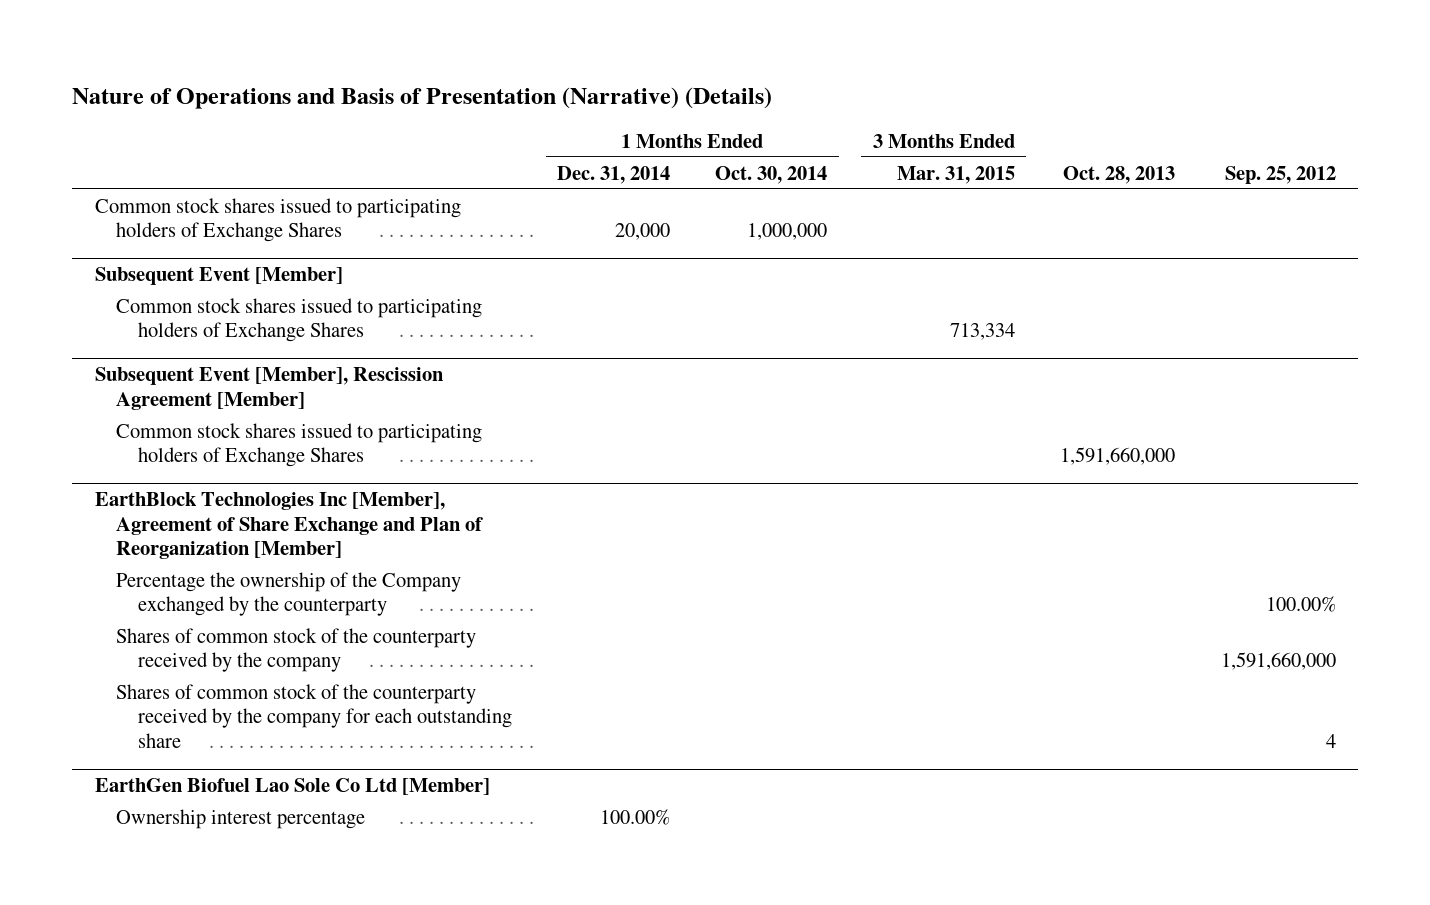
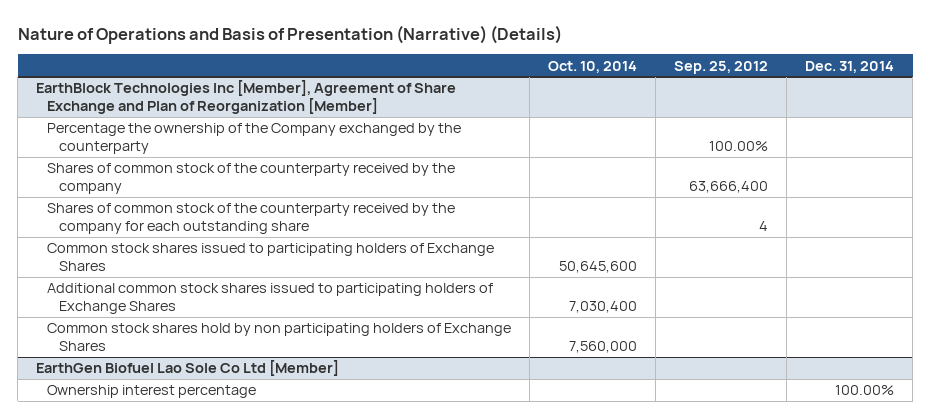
- | 1 Months Ended Dec. 31, 2014 | 1 Months Ended Oct. 30, 2014 | 3 Months Ended Mar. 31, 2015 | Oct. 28, 2013 | Sep. 25, 2012
+ | Oct. 10, 2014 | Sep. 25, 2012 | Dec. 31, 2014
- Common stock shares issued to participating holders of Exchange Shares | 20,000 | 1,000,000 | | |
- Subsequent Event [Member]
- Common stock shares issued to participating holders of Exchange Shares | | | 713,334 | |
- Subsequent Event [Member], Rescission Agreement [Member]
- Common stock shares issued to participating holders of Exchange Shares | | | | 1,591,660,000 |
@ EarthBlock Technologies Inc [Member], Agreement of Share Exchange and Plan of Reorganization [Member]
- Shares of common stock of the counterparty received by the company | | | | | 1,591,660,000
+ Shares of common stock of the counterparty received by the company | | 63,666,400 |
+ Common stock shares issued to participating holders of Exchange Shares | 50,645,600 | |
+ Additional common stock shares issued to participating holders of Exchange Shares | 7,030,400 | |
+ Common stock shares hold by non participating holders of Exchange Shares | 7,560,000 | |

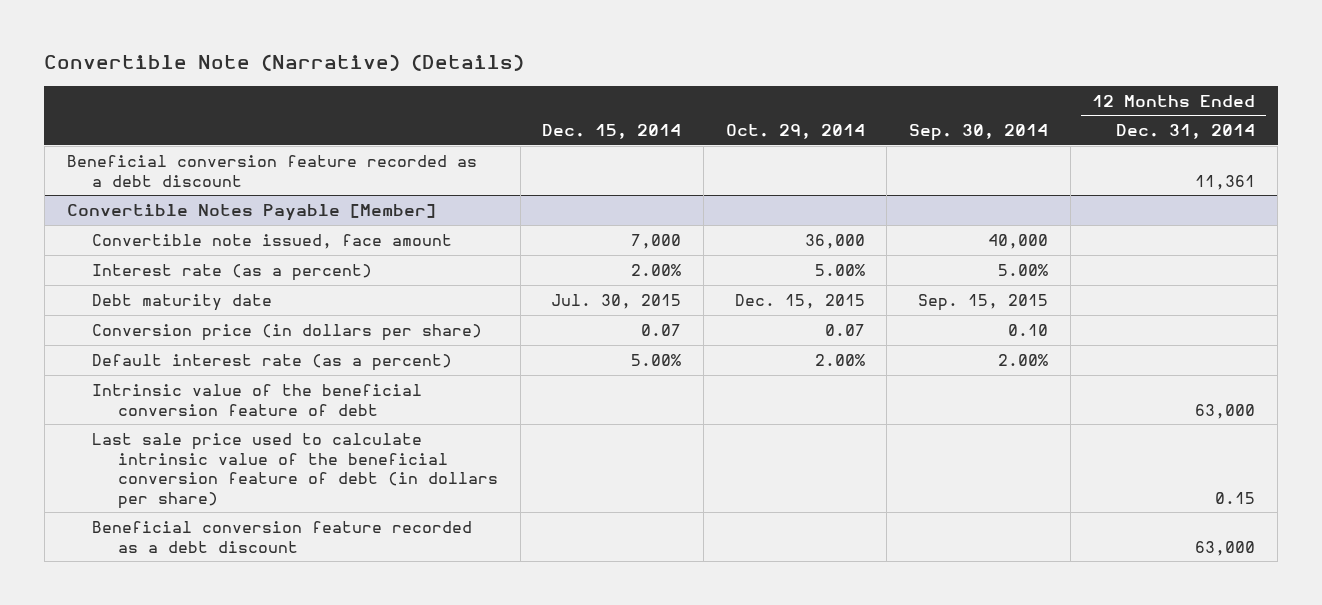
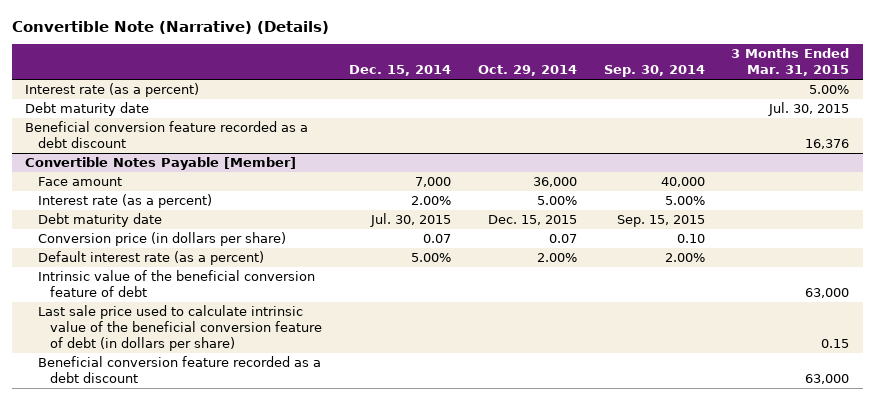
- | Dec. 15, 2014 | Oct. 29, 2014 | Sep. 30, 2014 | 12 Months Ended Dec. 31, 2014
+ | Dec. 15, 2014 | Oct. 29, 2014 | Sep. 30, 2014 | 3 Months Ended Mar. 31, 2015
+ Interest rate (as a percent) | | | | 5.00%
+ Debt maturity date | | | | Jul. 30, 2015
@ Convertible Notes Payable [Member]
- Convertible note issued, face amount | 7,000 | 36,000 | 40,000 |
+ Face amount | 7,000 | 36,000 | 40,000 |

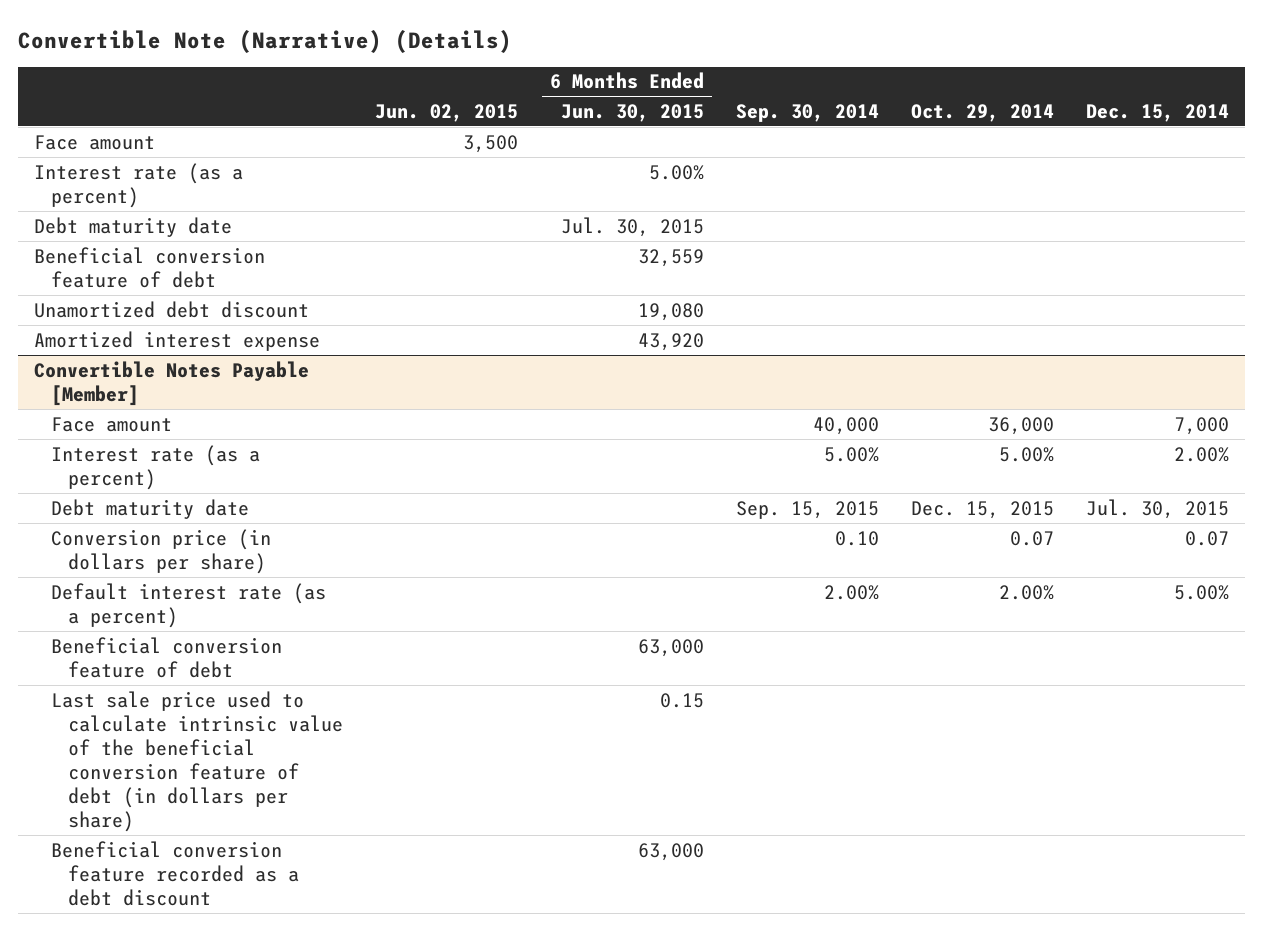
- | Dec. 15, 2014 | Oct. 29, 2014 | Sep. 30, 2014 | 3 Months Ended Mar. 31, 2015
+ | Jun. 02, 2015 | 6 Months Ended Jun. 30, 2015 | Sep. 30, 2014 | Oct. 29, 2014 | Dec. 15, 2014
+ Face amount | 3,500 | | | |
- Beneficial conversion feature recorded as a debt discount | | | | 16,376
+ Beneficial conversion feature of debt | | 32,559 | | |
+ Unamortized debt discount | | 19,080 | | |
+ Amortized interest expense | | 43,920 | | |
@ Convertible Notes Payable [Member]
- Intrinsic value of the beneficial conversion feature of debt | | | | 63,000
+ Beneficial conversion feature of debt | | 63,000 | | |

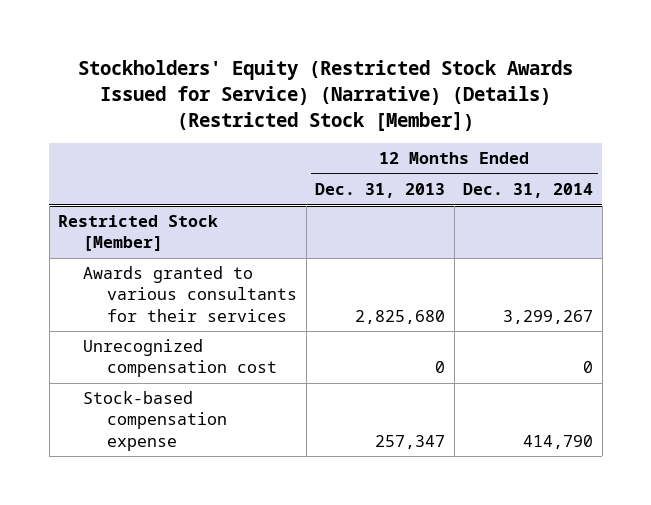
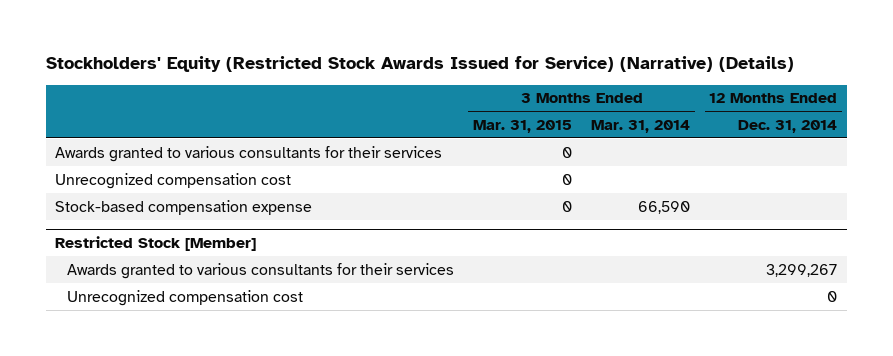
- Stockholders' Equity (Restricted Stock Awards Issued for Service) (Narrative) (Details) (Restricted Stock [Member])
+ Stockholders' Equity (Restricted Stock Awards Issued for Service) (Narrative) (Details)
- | 12 Months Ended Dec. 31, 2013 | 12 Months Ended Dec. 31, 2014
+ | 3 Months Ended Mar. 31, 2015 | 3 Months Ended Mar. 31, 2014 | 12 Months Ended Dec. 31, 2014
+ Awards granted to various consultants for their services | 0 | |
+ Unrecognized compensation cost | 0 | |
+ Stock-based compensation expense | 0 | 66,590 |
@ Restricted Stock [Member]
- Stock-based compensation expense | 257,347 | 414,790

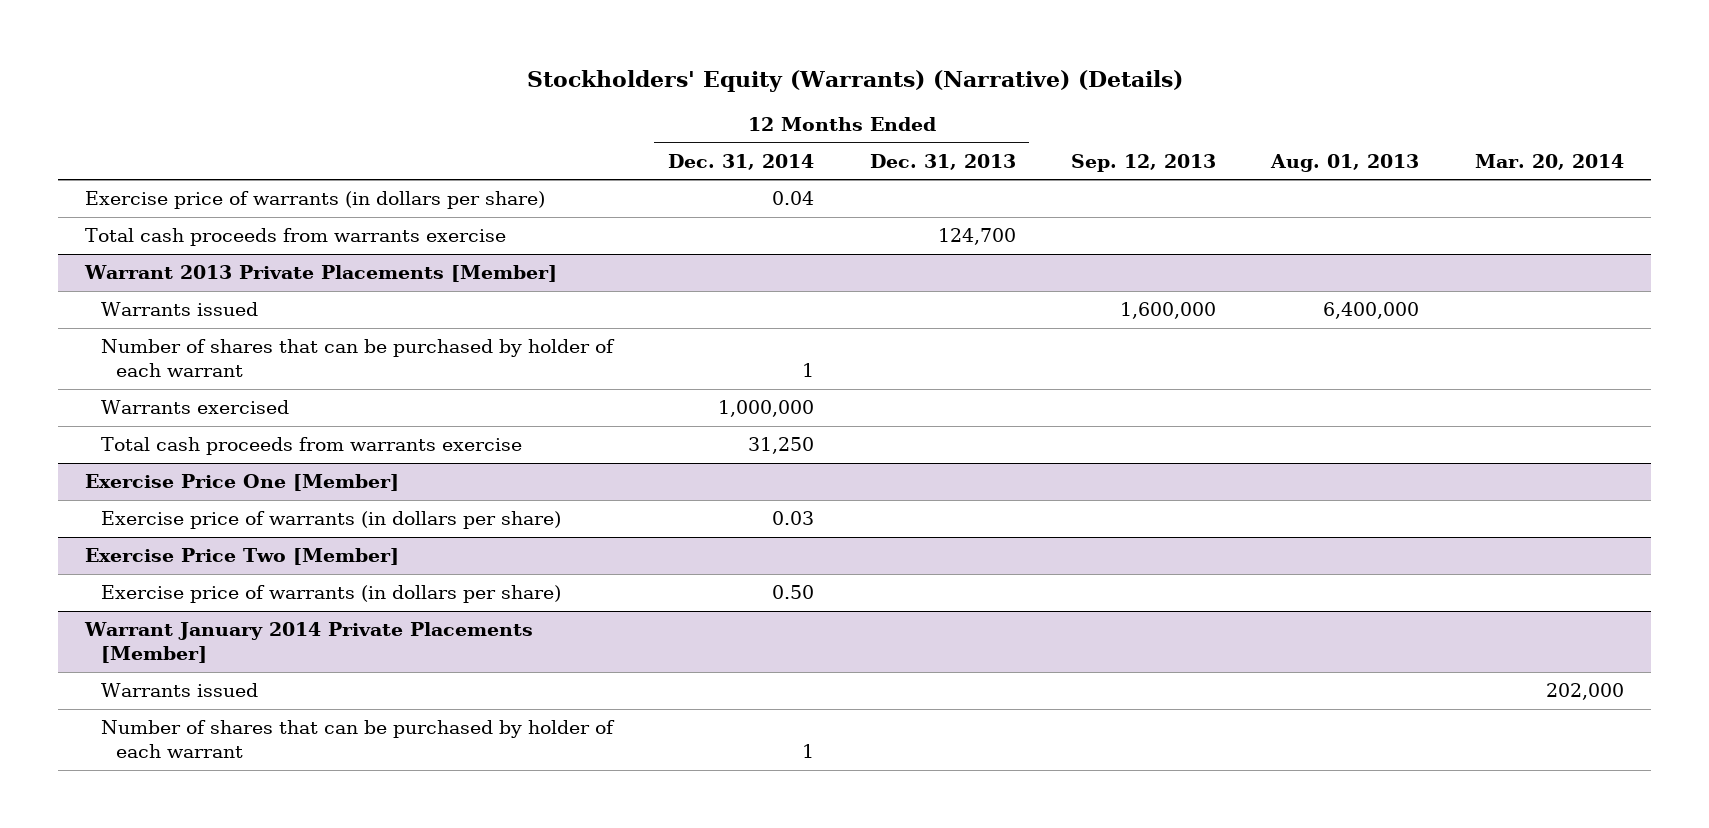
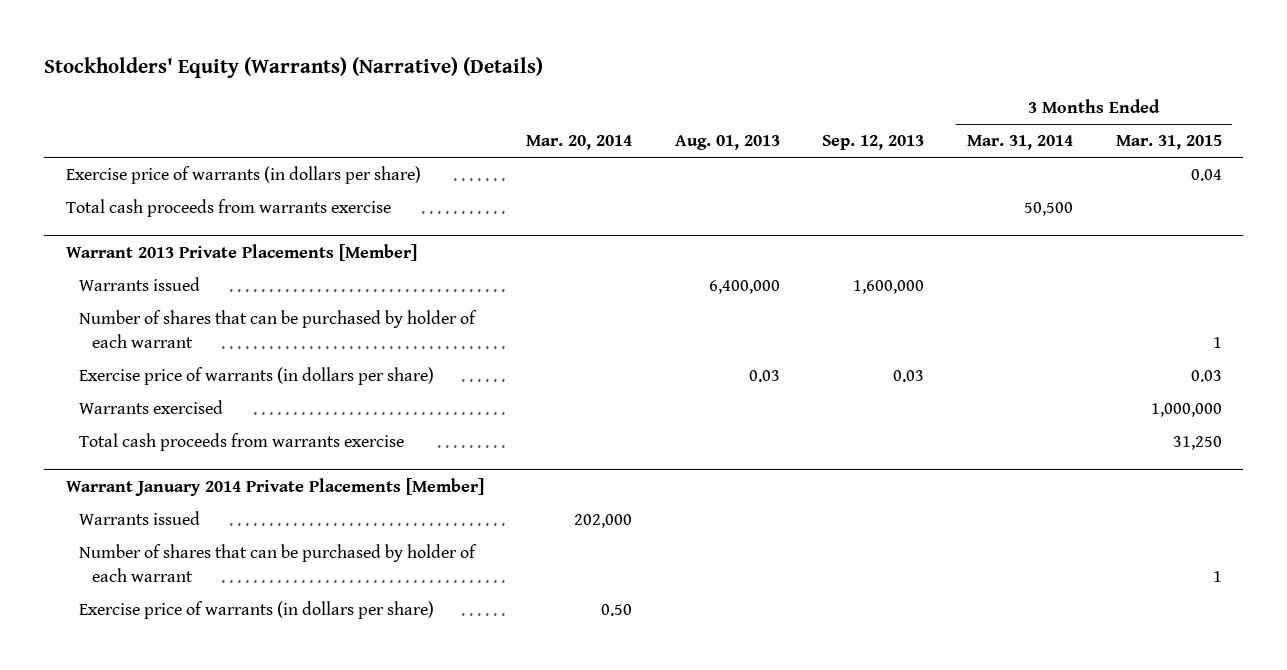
- | 12 Months Ended Dec. 31, 2014 | 12 Months Ended Dec. 31, 2013 | Sep. 12, 2013 | Aug. 01, 2013 | Mar. 20, 2014
+ | Mar. 20, 2014 | Aug. 01, 2013 | Sep. 12, 2013 | 3 Months Ended Mar. 31, 2014 | 3 Months Ended Mar. 31, 2015
@ Warrant 2013 Private Placements [Member]
+ Exercise price of warrants (in dollars per share) | | 0.03 | 0.03 | | 0.03
- Exercise Price One [Member]
- Exercise price of warrants (in dollars per share) | 0.03 | | | |
- Exercise Price Two [Member]
- Exercise price of warrants (in dollars per share) | 0.50 | | | |
@ Warrant January 2014 Private Placements [Member]
+ Exercise price of warrants (in dollars per share) | 0.50 | | | |

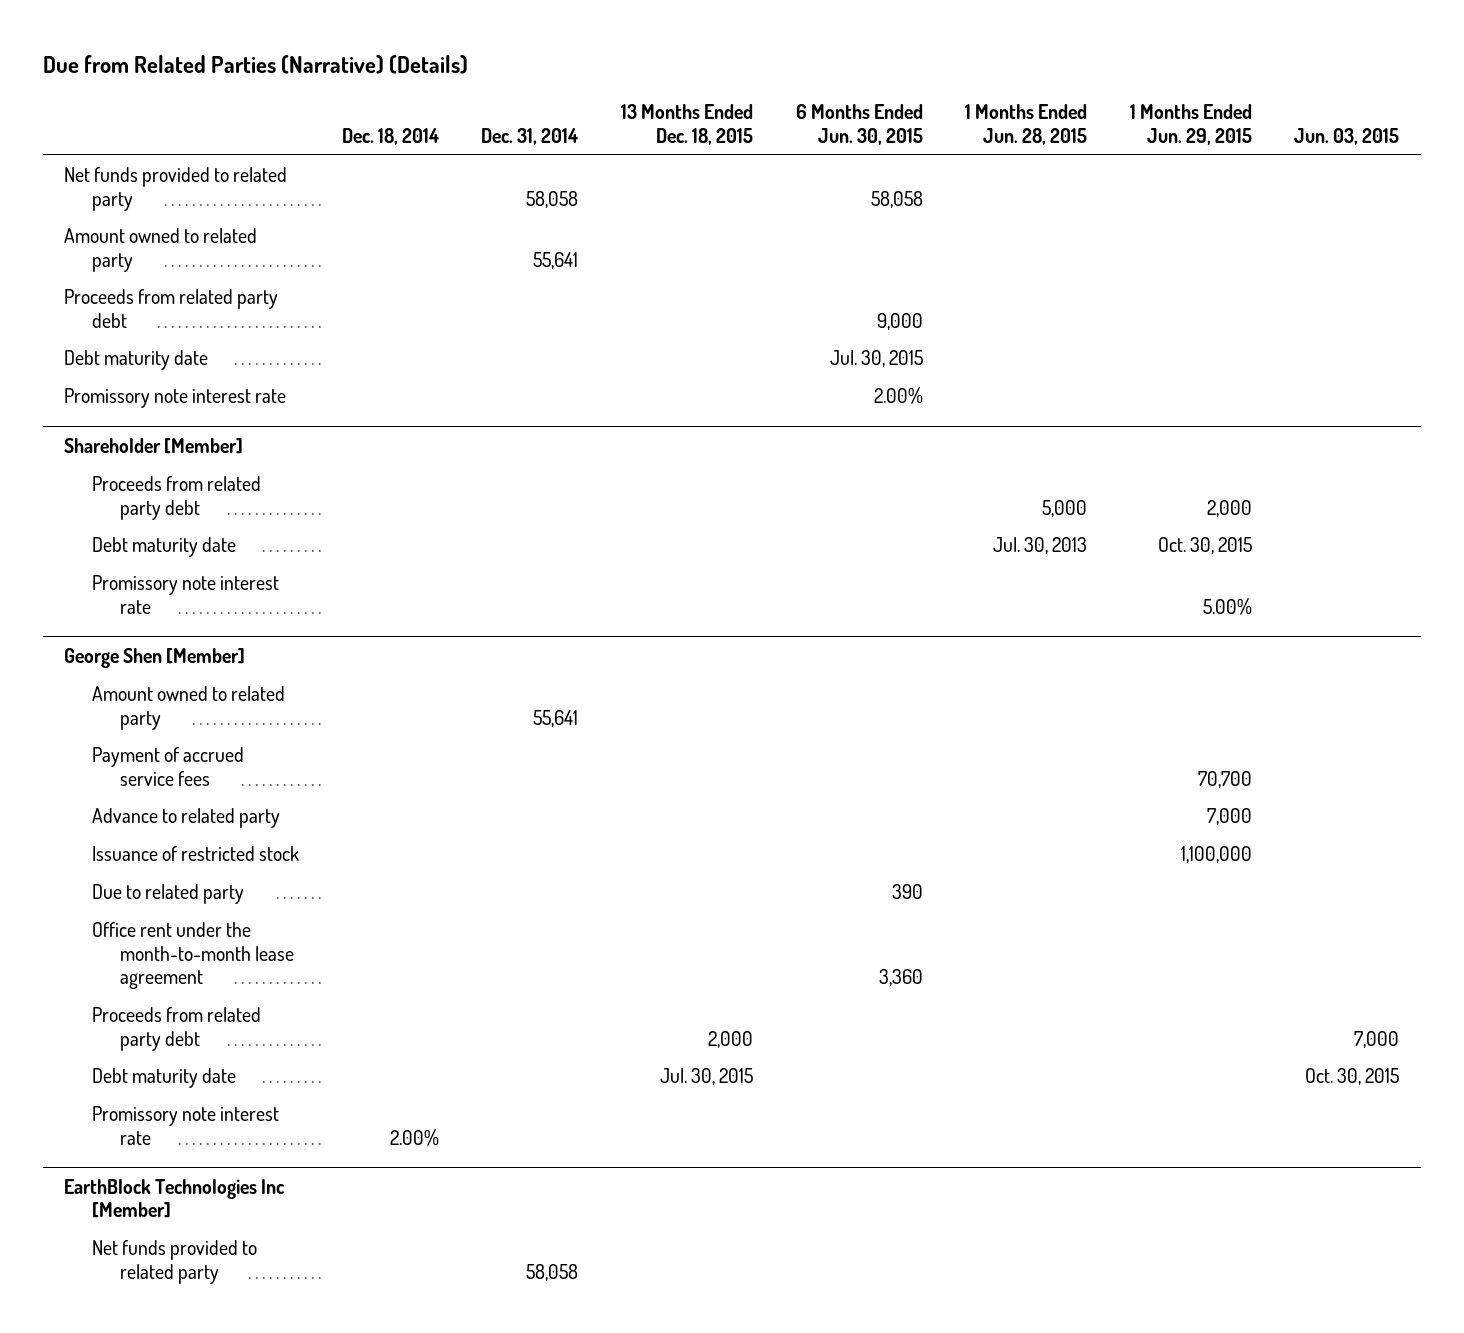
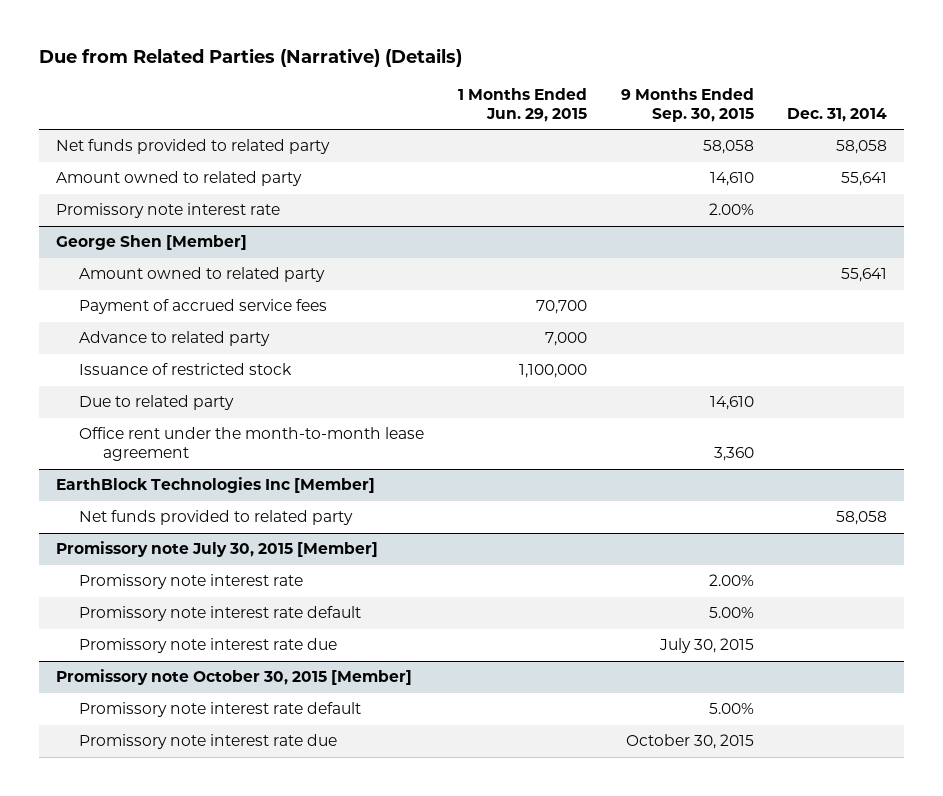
- | Dec. 18, 2014 | Dec. 31, 2014 | 13 Months Ended Dec. 18, 2015 | 6 Months Ended Jun. 30, 2015 | 1 Months Ended Jun. 28, 2015 | 1 Months Ended Jun. 29, 2015 | Jun. 03, 2015
+ | 1 Months Ended Jun. 29, 2015 | 9 Months Ended Sep. 30, 2015 | Dec. 31, 2014
- Proceeds from related party debt | | | | 9,000 | | |
- Debt maturity date | | | | Jul. 30, 2015 | | |
- Shareholder [Member]
- Proceeds from related party debt | | | | | 5,000 | 2,000 |
- Debt maturity date | | | | | Jul. 30, 2013 | Oct. 30, 2015 |
- Promissory note interest rate | | | | | | 5.00% |
@ George Shen [Member]
- Proceeds from related party debt | | | 2,000 | | | | 7,000
- Debt maturity date | | | Jul. 30, 2015 | | | | Oct. 30, 2015
- Promissory note interest rate | 2.00% | | | | | |
+ Promissory note July 30, 2015 [Member]
+ Promissory note interest rate | | 2.00% |
+ Promissory note interest rate default | | 5.00% |
+ Promissory note interest rate due | | July 30, 2015 |
+ Promissory note October 30, 2015 [Member]
+ Promissory note interest rate default | | 5.00% |
+ Promissory note interest rate due | | October 30, 2015 |

